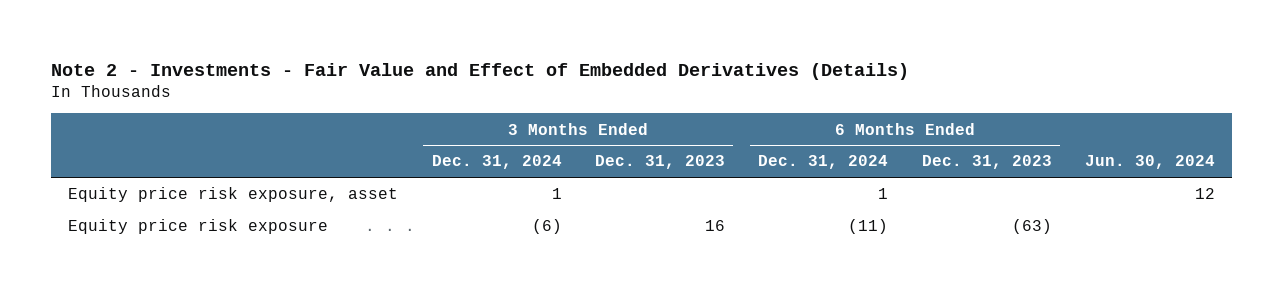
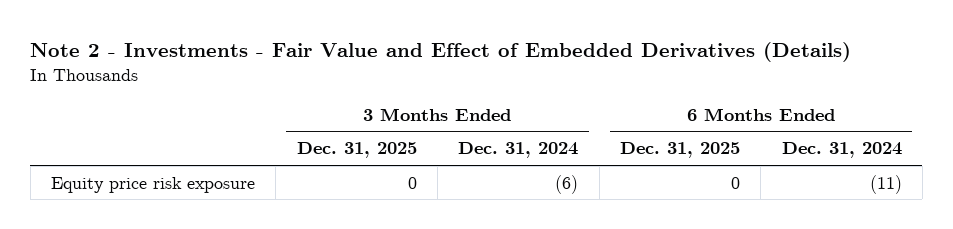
- | 3 Months Ended Dec. 31, 2024 | 3 Months Ended Dec. 31, 2023 | 6 Months Ended Dec. 31, 2024 | 6 Months Ended Dec. 31, 2023 | Jun. 30, 2024
+ | 3 Months Ended Dec. 31, 2025 | 3 Months Ended Dec. 31, 2024 | 6 Months Ended Dec. 31, 2025 | 6 Months Ended Dec. 31, 2024
- Equity price risk exposure, asset | 1 | | 1 | | 12

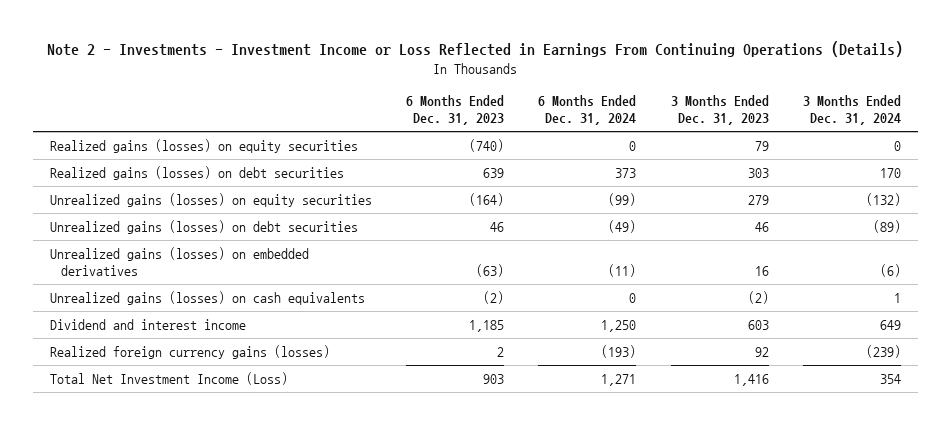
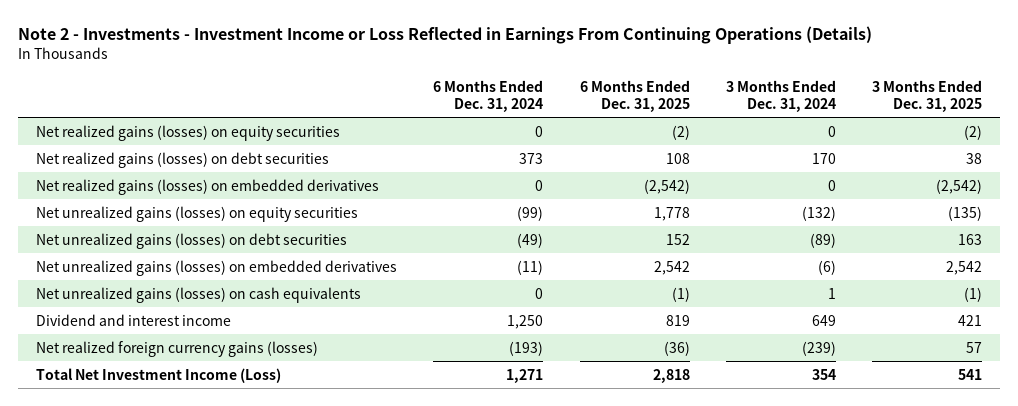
- | 6 Months Ended Dec. 31, 2023 | 6 Months Ended Dec. 31, 2024 | 3 Months Ended Dec. 31, 2023 | 3 Months Ended Dec. 31, 2024
+ | 6 Months Ended Dec. 31, 2024 | 6 Months Ended Dec. 31, 2025 | 3 Months Ended Dec. 31, 2024 | 3 Months Ended Dec. 31, 2025
- Realized gains (losses) on equity securities | (740) | 0 | 79 | 0
- Realized gains (losses) on debt securities | 639 | 373 | 303 | 170
- Unrealized gains (losses) on equity securities | (164) | (99) | 279 | (132)
- Unrealized gains (losses) on debt securities | 46 | (49) | 46 | (89)
- Unrealized gains (losses) on embedded derivatives | (63) | (11) | 16 | (6)
- Unrealized gains (losses) on cash equivalents | (2) | 0 | (2) | 1
+ Net realized gains (losses) on equity securities | 0 | (2) | 0 | (2)
+ Net realized gains (losses) on debt securities | 373 | 108 | 170 | 38
+ Net realized gains (losses) on embedded derivatives | 0 | (2,542) | 0 | (2,542)
+ Net unrealized gains (losses) on equity securities | (99) | 1,778 | (132) | (135)
+ Net unrealized gains (losses) on debt securities | (49) | 152 | (89) | 163
+ Net unrealized gains (losses) on embedded derivatives | (11) | 2,542 | (6) | 2,542
+ Net unrealized gains (losses) on cash equivalents | 0 | (1) | 1 | (1)
- Realized foreign currency gains (losses) | 2 | (193) | 92 | (239)
+ Net realized foreign currency gains (losses) | (193) | (36) | (239) | 57

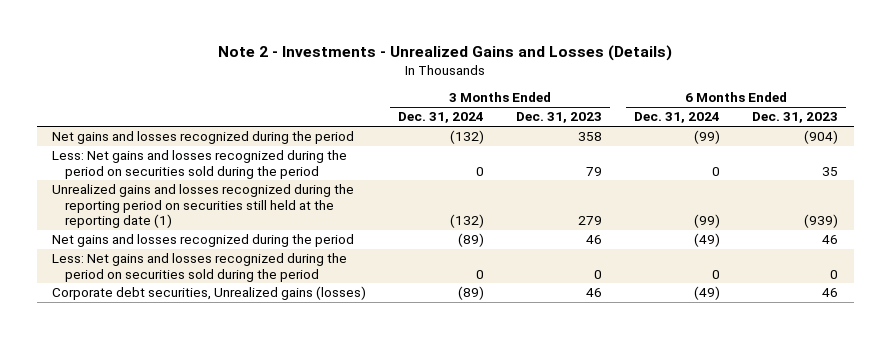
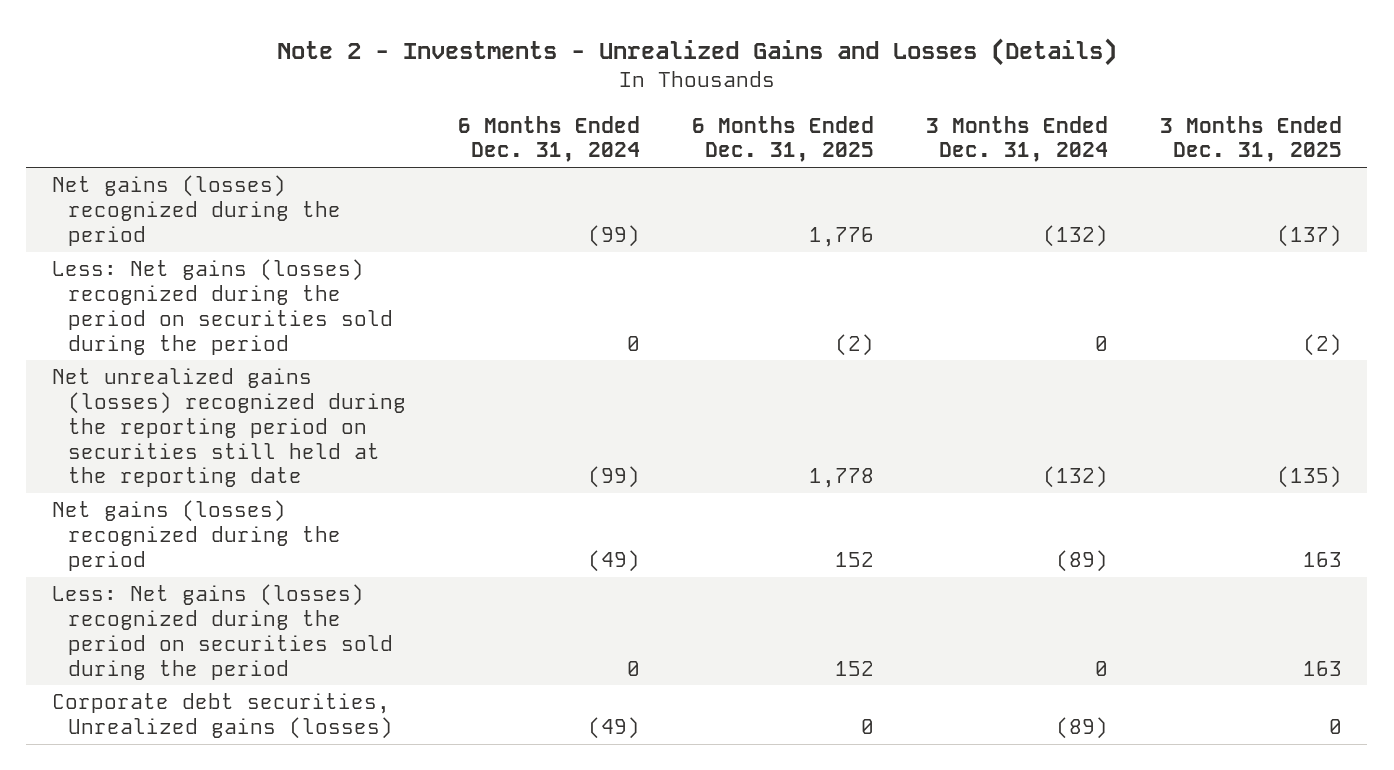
- | 3 Months Ended Dec. 31, 2024 | 3 Months Ended Dec. 31, 2023 | 6 Months Ended Dec. 31, 2024 | 6 Months Ended Dec. 31, 2023
+ | 6 Months Ended Dec. 31, 2024 | 6 Months Ended Dec. 31, 2025 | 3 Months Ended Dec. 31, 2024 | 3 Months Ended Dec. 31, 2025
- Net gains and losses recognized during the period | (132) | 358 | (99) | (904)
- Less: Net gains and losses recognized during the period on securities sold during the period | 0 | 79 | 0 | 35
- Unrealized gains and losses recognized during the reporting period on securities still held at the reporting date (1) | (132) | 279 | (99) | (939)
- Net gains and losses recognized during the period | (89) | 46 | (49) | 46
- Less: Net gains and losses recognized during the period on securities sold during the period | 0 | 0 | 0 | 0
+ Net gains (losses) recognized during the period | (99) | 1,776 | (132) | (137)
+ Less: Net gains (losses) recognized during the period on securities sold during the period | 0 | (2) | 0 | (2)
+ Net unrealized gains (losses) recognized during the reporting period on securities still held at the reporting date | (99) | 1,778 | (132) | (135)
+ Net gains (losses) recognized during the period | (49) | 152 | (89) | 163
+ Less: Net gains (losses) recognized during the period on securities sold during the period | 0 | 152 | 0 | 163

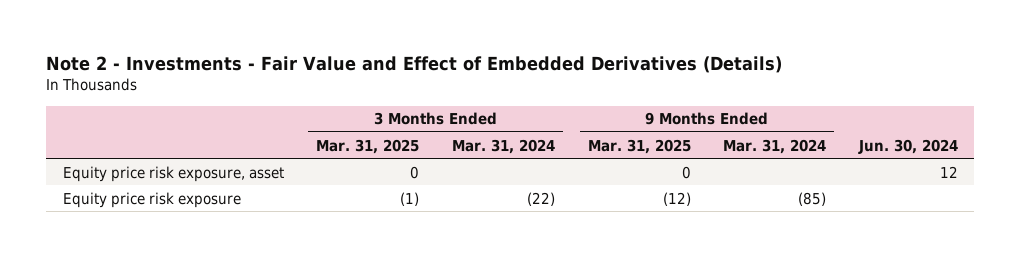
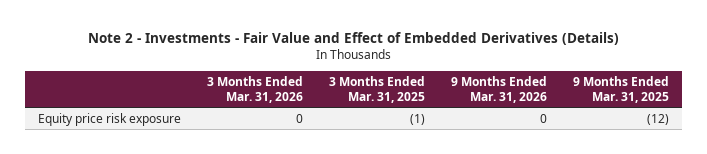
- | 3 Months Ended Mar. 31, 2025 | 3 Months Ended Mar. 31, 2024 | 9 Months Ended Mar. 31, 2025 | 9 Months Ended Mar. 31, 2024 | Jun. 30, 2024
+ | 3 Months Ended Mar. 31, 2026 | 3 Months Ended Mar. 31, 2025 | 9 Months Ended Mar. 31, 2026 | 9 Months Ended Mar. 31, 2025
- Equity price risk exposure, asset | 0 | | 0 | | 12

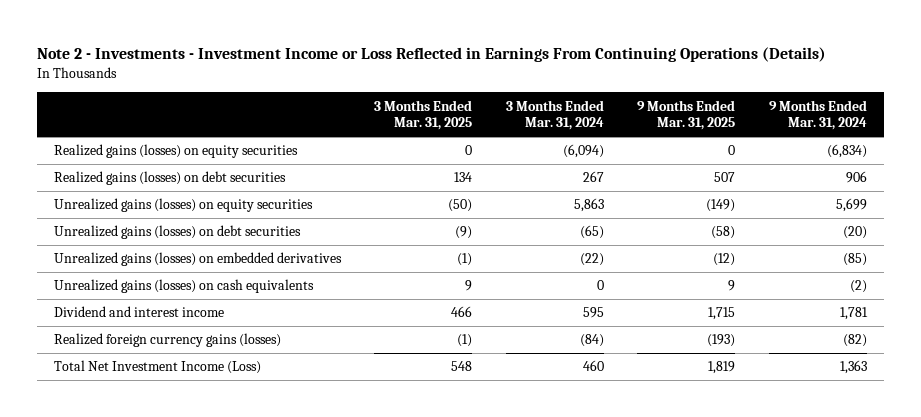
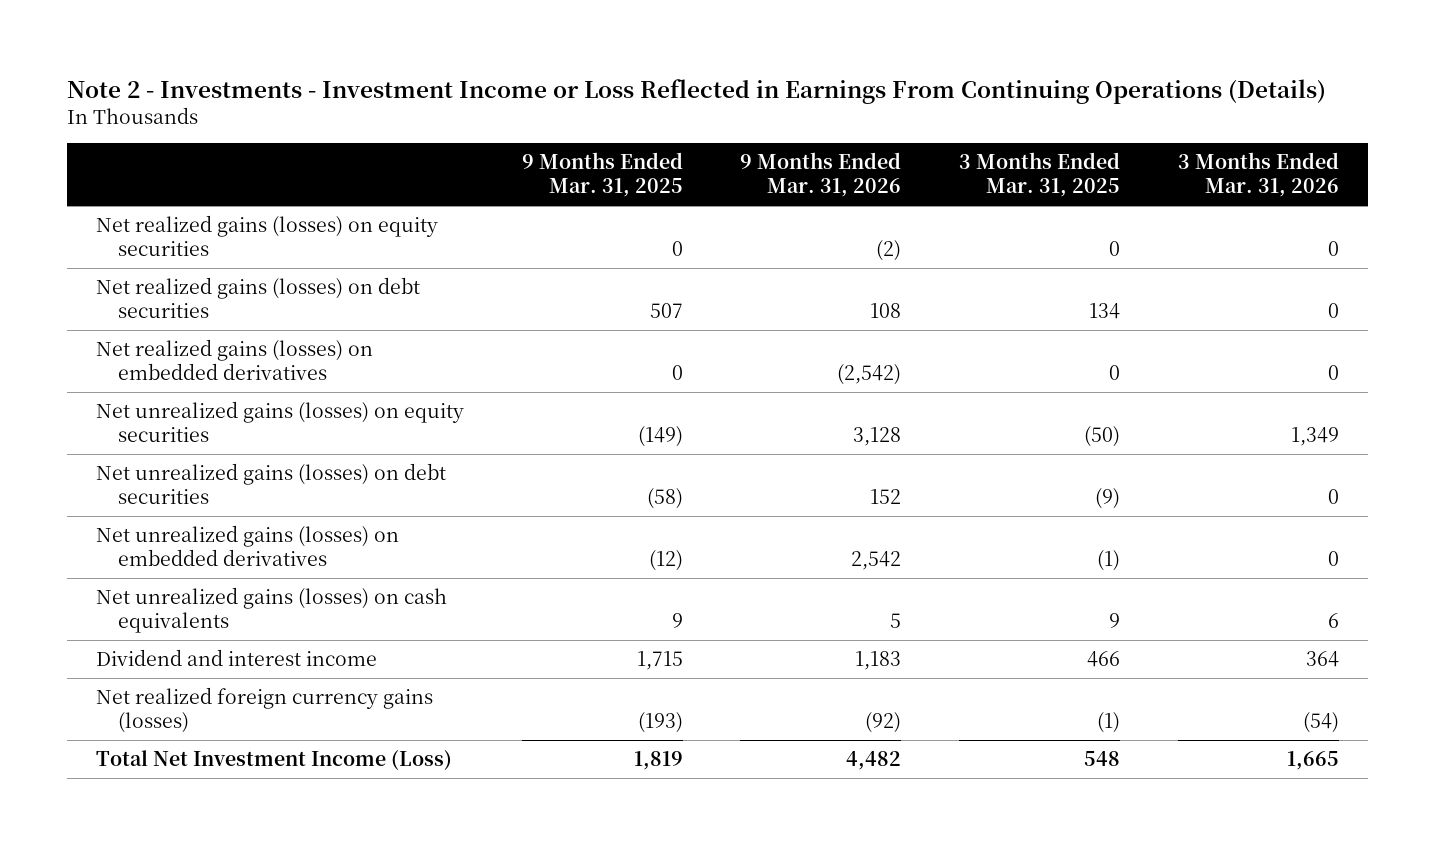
- | 3 Months Ended Mar. 31, 2025 | 3 Months Ended Mar. 31, 2024 | 9 Months Ended Mar. 31, 2025 | 9 Months Ended Mar. 31, 2024
+ | 9 Months Ended Mar. 31, 2025 | 9 Months Ended Mar. 31, 2026 | 3 Months Ended Mar. 31, 2025 | 3 Months Ended Mar. 31, 2026
- Realized gains (losses) on equity securities | 0 | (6,094) | 0 | (6,834)
- Realized gains (losses) on debt securities | 134 | 267 | 507 | 906
- Unrealized gains (losses) on equity securities | (50) | 5,863 | (149) | 5,699
- Unrealized gains (losses) on debt securities | (9) | (65) | (58) | (20)
- Unrealized gains (losses) on embedded derivatives | (1) | (22) | (12) | (85)
- Unrealized gains (losses) on cash equivalents | 9 | 0 | 9 | (2)
+ Net realized gains (losses) on equity securities | 0 | (2) | 0 | 0
+ Net realized gains (losses) on debt securities | 507 | 108 | 134 | 0
+ Net realized gains (losses) on embedded derivatives | 0 | (2,542) | 0 | 0
+ Net unrealized gains (losses) on equity securities | (149) | 3,128 | (50) | 1,349
+ Net unrealized gains (losses) on debt securities | (58) | 152 | (9) | 0
+ Net unrealized gains (losses) on embedded derivatives | (12) | 2,542 | (1) | 0
+ Net unrealized gains (losses) on cash equivalents | 9 | 5 | 9 | 6
- Realized foreign currency gains (losses) | (1) | (84) | (193) | (82)
+ Net realized foreign currency gains (losses) | (193) | (92) | (1) | (54)

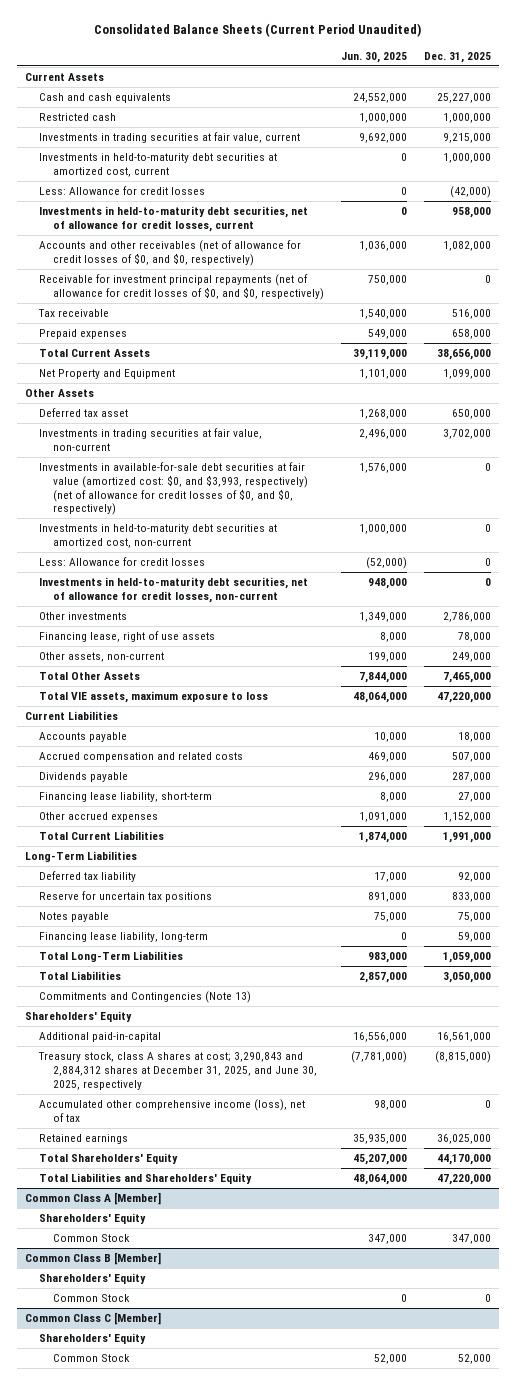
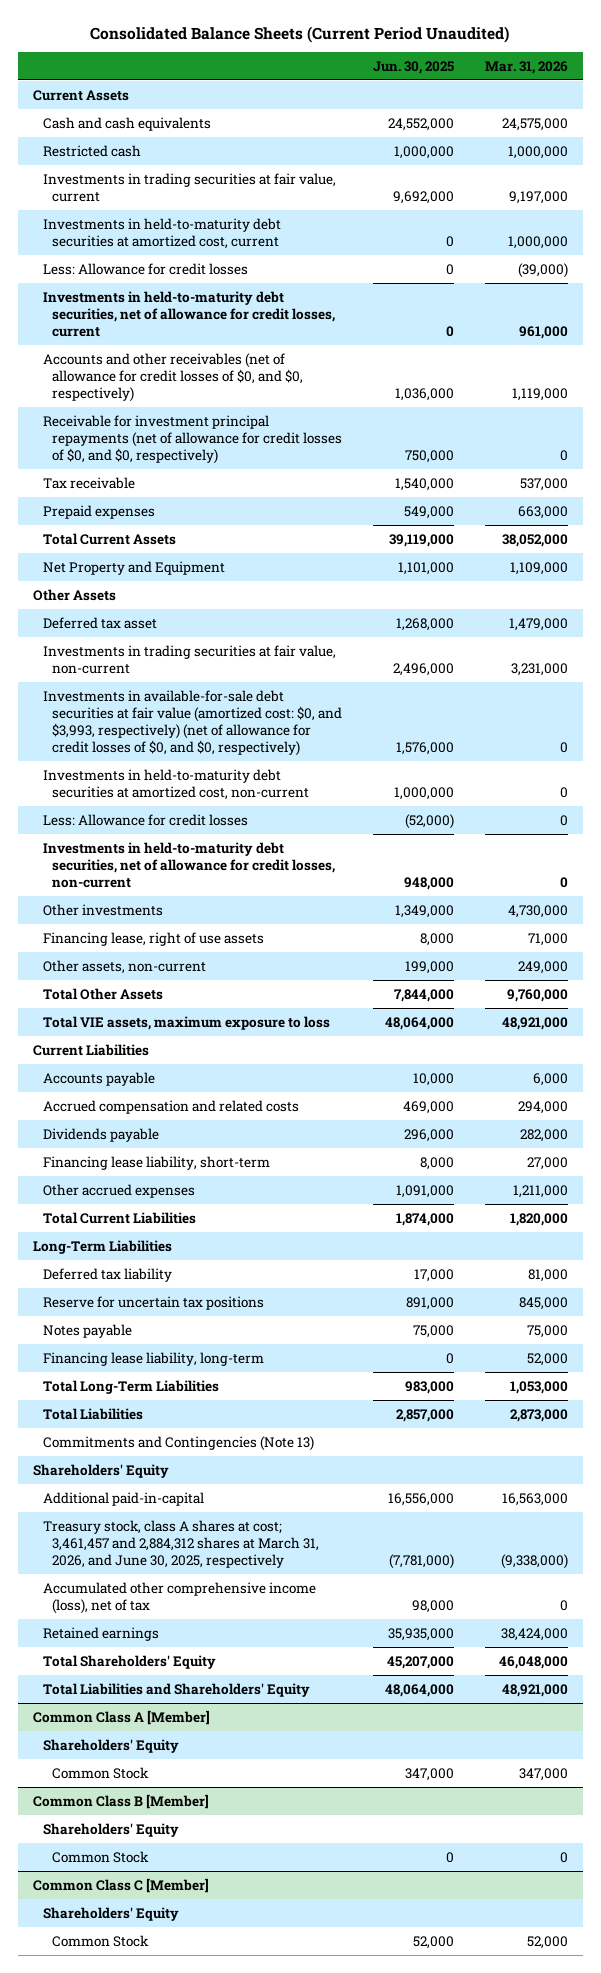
- | Jun. 30, 2025 | Dec. 31, 2025
+ | Jun. 30, 2025 | Mar. 31, 2026
- Treasury stock, class A shares at cost; 3,290,843 and 2,884,312 shares at December 31, 2025, and June 30, 2025, respectively | (7,781,000) | (8,815,000)
+ Treasury stock, class A shares at cost; 3,461,457 and 2,884,312 shares at March 31, 2026, and June 30, 2025, respectively | (7,781,000) | (9,338,000)

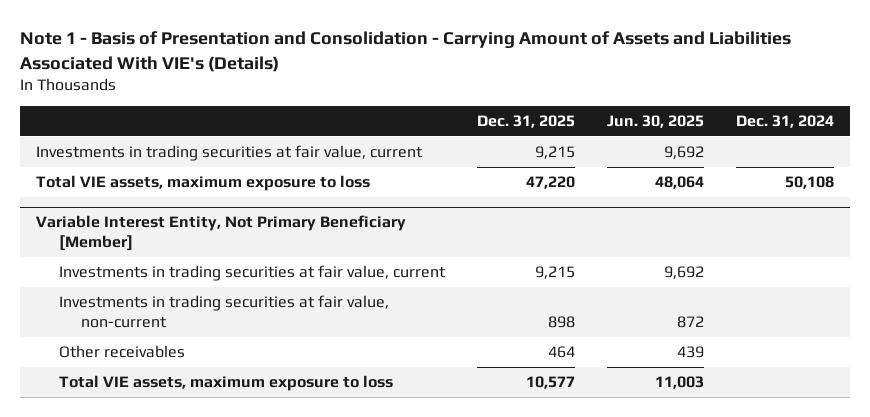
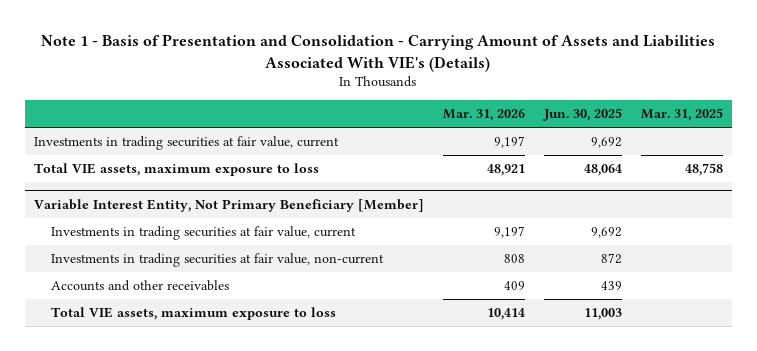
- | Dec. 31, 2025 | Jun. 30, 2025 | Dec. 31, 2024
+ | Mar. 31, 2026 | Jun. 30, 2025 | Mar. 31, 2025
@ Variable Interest Entity, Not Primary Beneficiary [Member]
- Other receivables | 464 | 439 |
+ Accounts and other receivables | 409 | 439 |

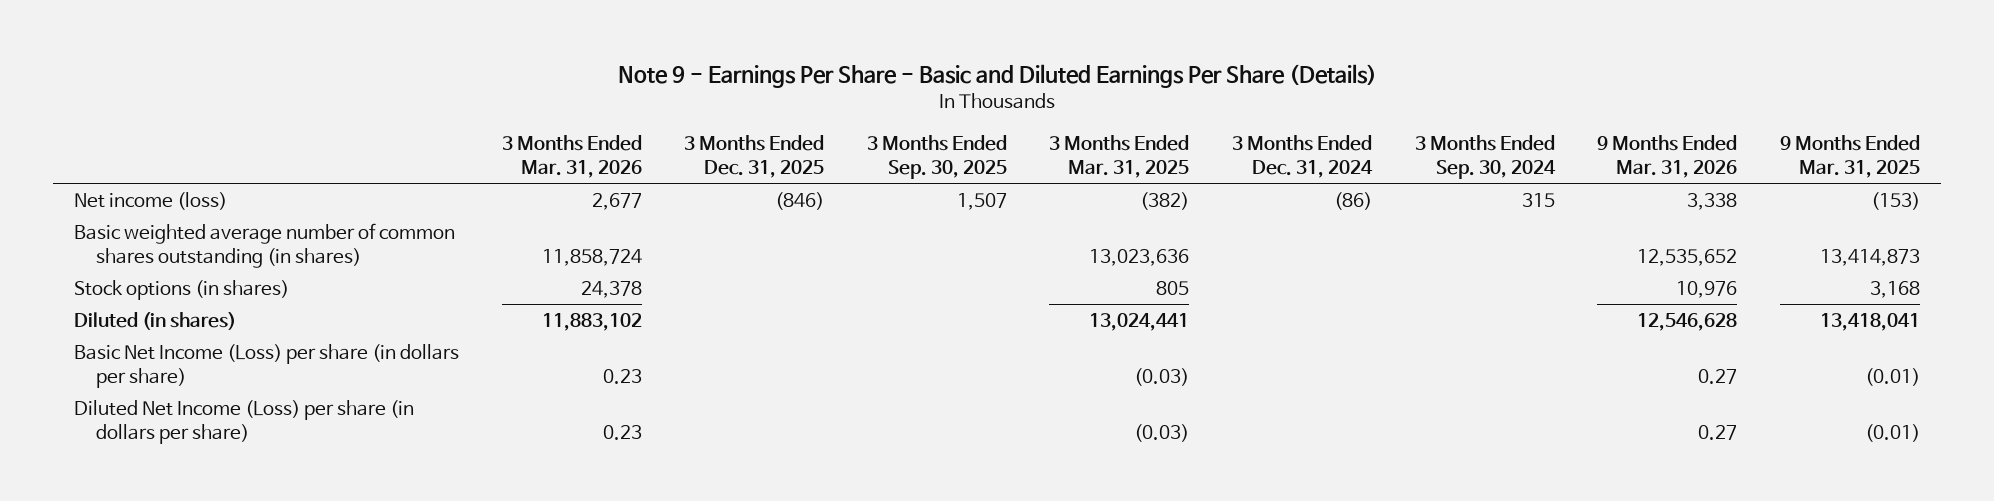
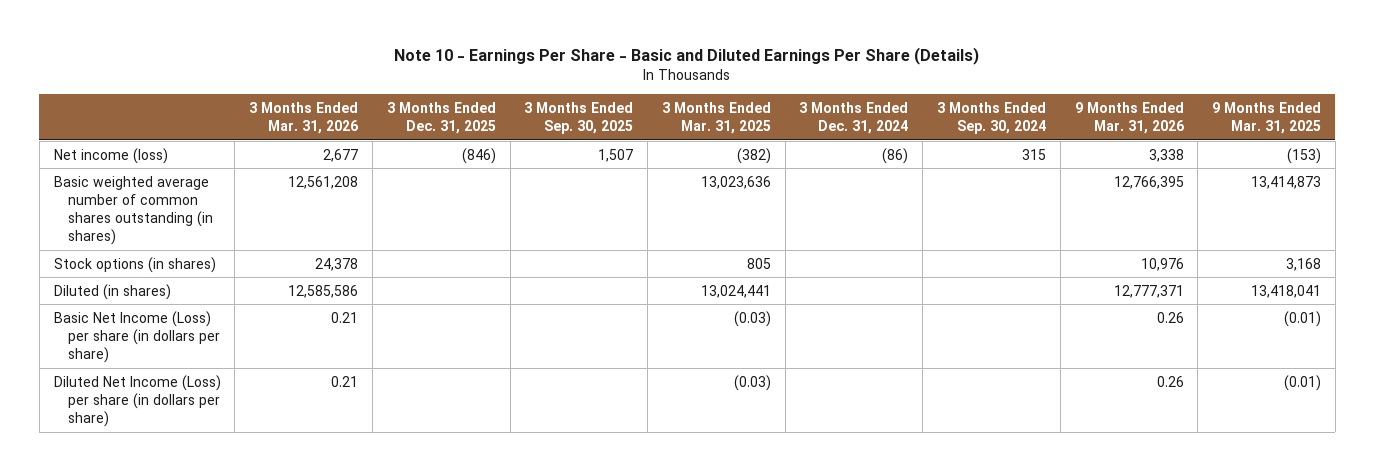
- Note 9 - Earnings Per Share - Basic and Diluted Earnings Per Share (Details)
+ Note 10 - Earnings Per Share - Basic and Diluted Earnings Per Share (Details)
- Basic weighted average number of common shares outstanding (in shares) | 11,858,724 | | | 13,023,636 | | | 12,535,652 | 13,414,873
+ Basic weighted average number of common shares outstanding (in shares) | 12,561,208 | | | 13,023,636 | | | 12,766,395 | 13,414,873
- Diluted (in shares) | 11,883,102 | | | 13,024,441 | | | 12,546,628 | 13,418,041
- Basic Net Income (Loss) per share (in dollars per share) | 0.23 | | | (0.03) | | | 0.27 | (0.01)
- Diluted Net Income (Loss) per share (in dollars per share) | 0.23 | | | (0.03) | | | 0.27 | (0.01)
+ Diluted (in shares) | 12,585,586 | | | 13,024,441 | | | 12,777,371 | 13,418,041
+ Basic Net Income (Loss) per share (in dollars per share) | 0.21 | | | (0.03) | | | 0.26 | (0.01)
+ Diluted Net Income (Loss) per share (in dollars per share) | 0.21 | | | (0.03) | | | 0.26 | (0.01)

